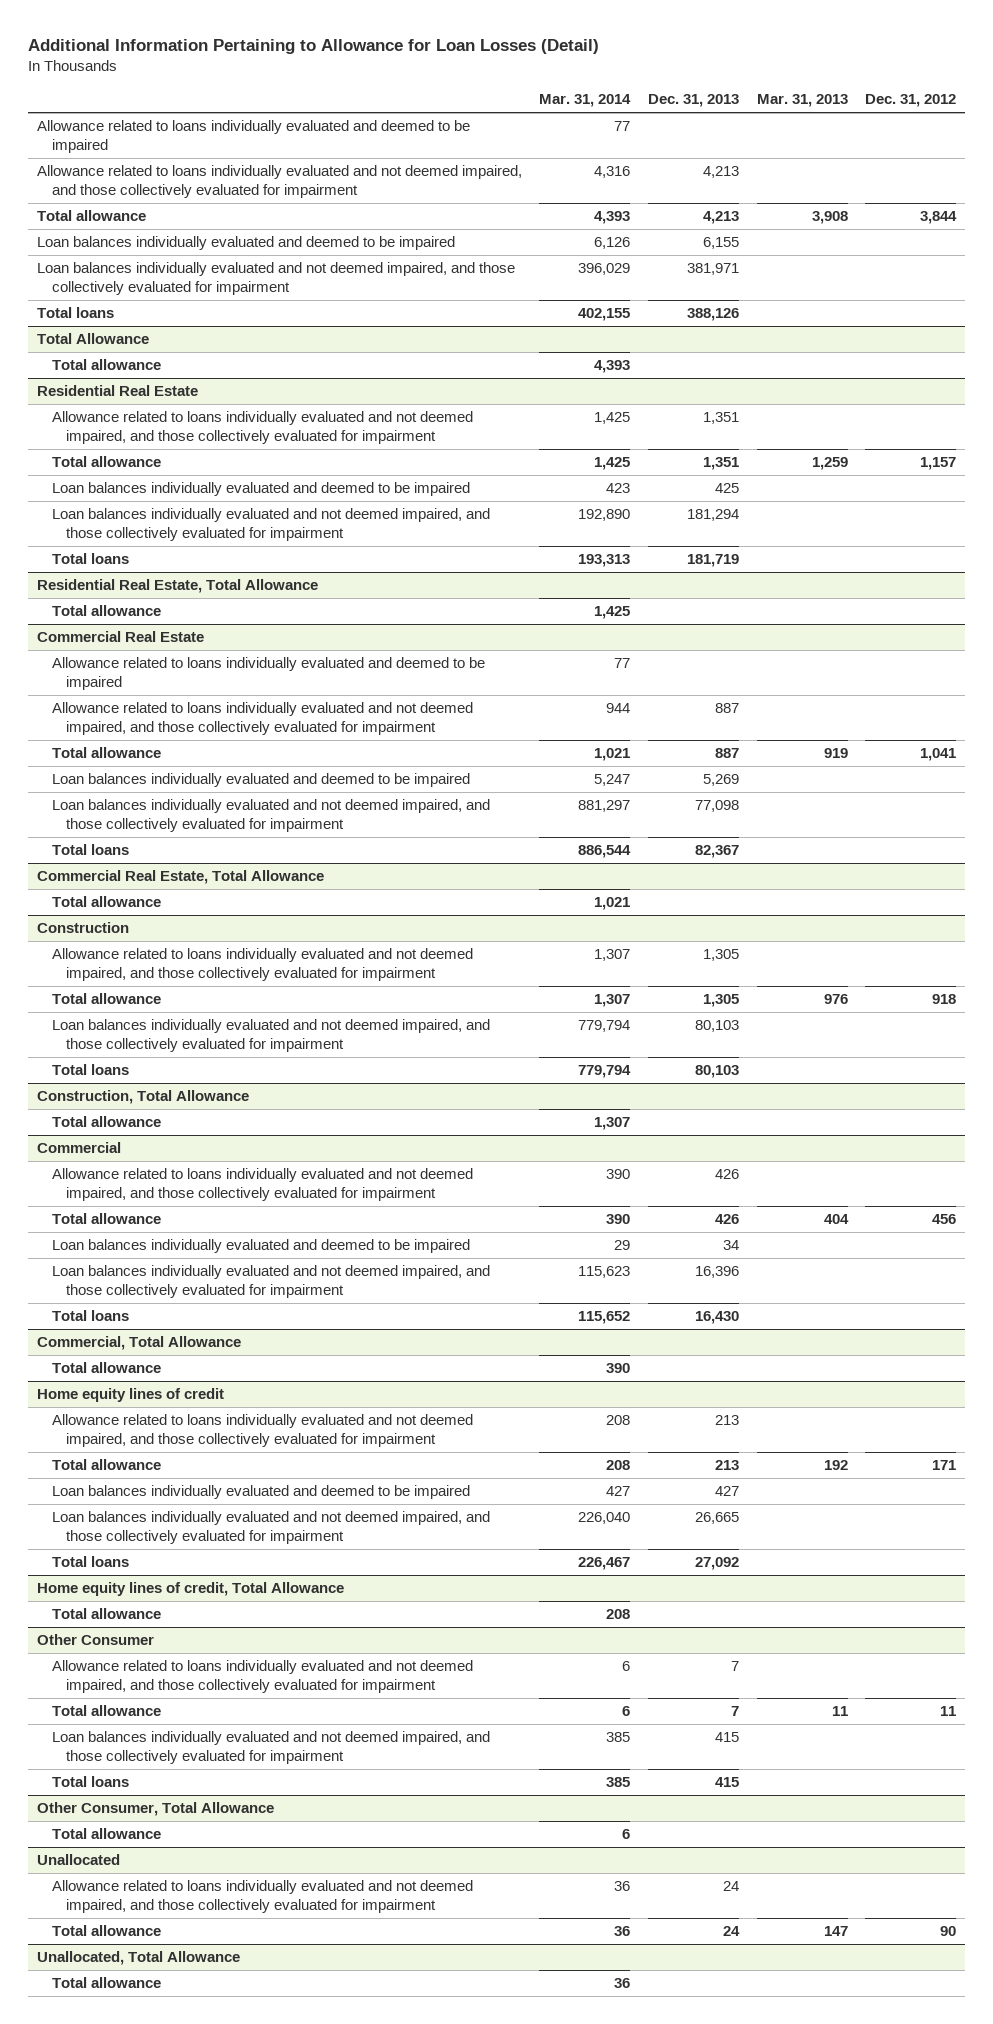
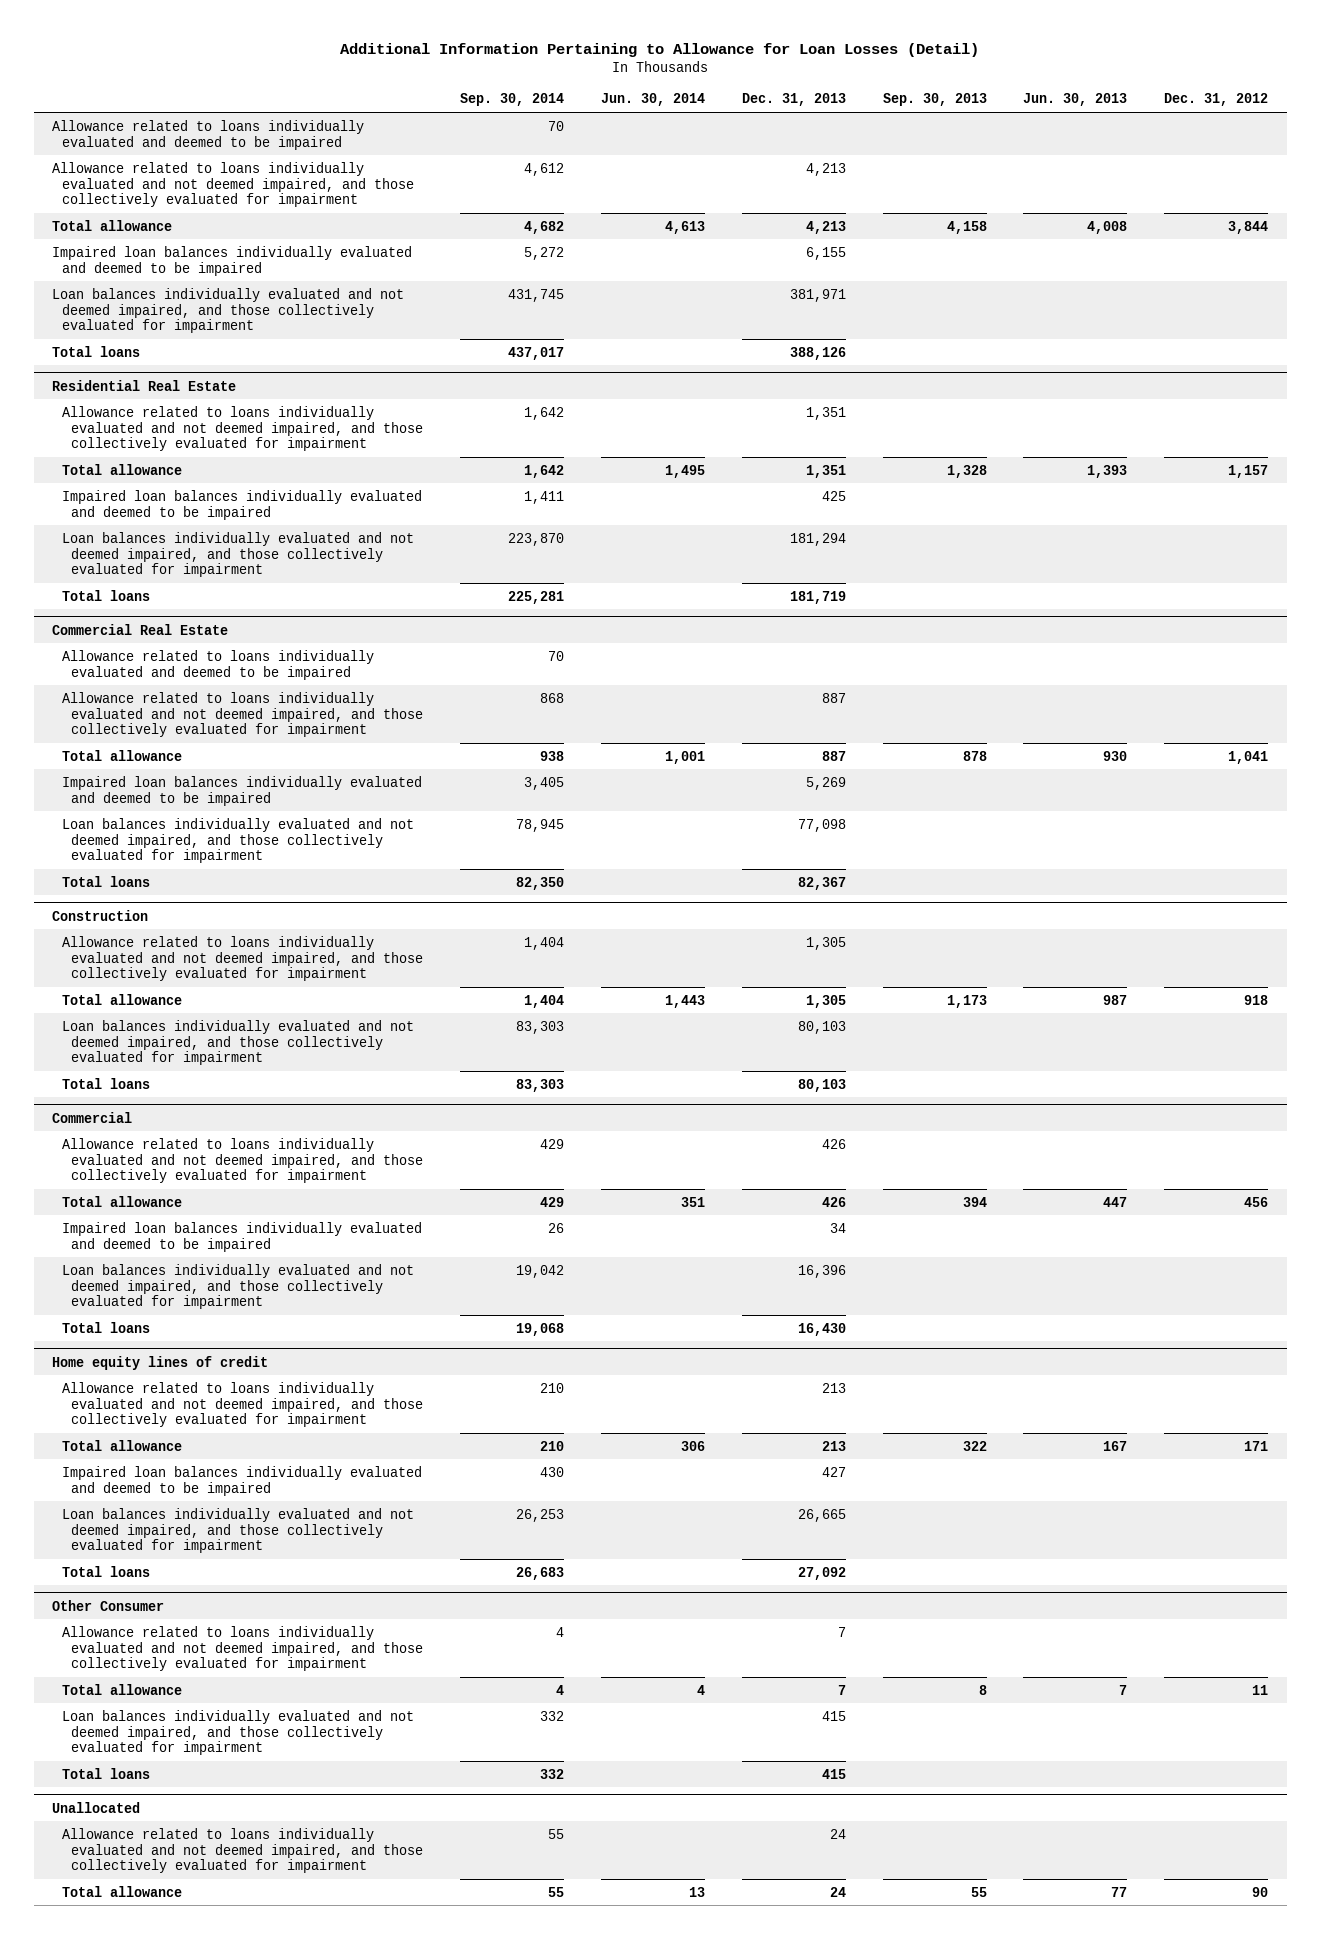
- | Mar. 31, 2014 | Dec. 31, 2013 | Mar. 31, 2013 | Dec. 31, 2012
+ | Sep. 30, 2014 | Jun. 30, 2014 | Dec. 31, 2013 | Sep. 30, 2013 | Jun. 30, 2013 | Dec. 31, 2012
- Loan balances individually evaluated and deemed to be impaired | 6,126 | 6,155 | |
+ Impaired loan balances individually evaluated and deemed to be impaired | 5,272 | | 6,155 | | |
- Total Allowance
- Total allowance | 4,393 | | |
@ Residential Real Estate
- Loan balances individually evaluated and deemed to be impaired | 423 | 425 | |
+ Impaired loan balances individually evaluated and deemed to be impaired | 1,411 | | 425 | | |
- Residential Real Estate, Total Allowance
- Total allowance | 1,425 | | |
@ Commercial Real Estate
- Loan balances individually evaluated and deemed to be impaired | 5,247 | 5,269 | |
+ Impaired loan balances individually evaluated and deemed to be impaired | 3,405 | | 5,269 | | |
- Commercial Real Estate, Total Allowance
- Total allowance | 1,021 | | |
- Construction, Total Allowance
- Total allowance | 1,307 | | |
@ Commercial
- Loan balances individually evaluated and deemed to be impaired | 29 | 34 | |
+ Impaired loan balances individually evaluated and deemed to be impaired | 26 | | 34 | | |
- Commercial, Total Allowance
- Total allowance | 390 | | |
@ Home equity lines of credit
- Loan balances individually evaluated and deemed to be impaired | 427 | 427 | |
+ Impaired loan balances individually evaluated and deemed to be impaired | 430 | | 427 | | |
- Home equity lines of credit, Total Allowance
- Total allowance | 208 | | |
- Other Consumer, Total Allowance
- Total allowance | 6 | | |
- Unallocated, Total Allowance
- Total allowance | 36 | | |

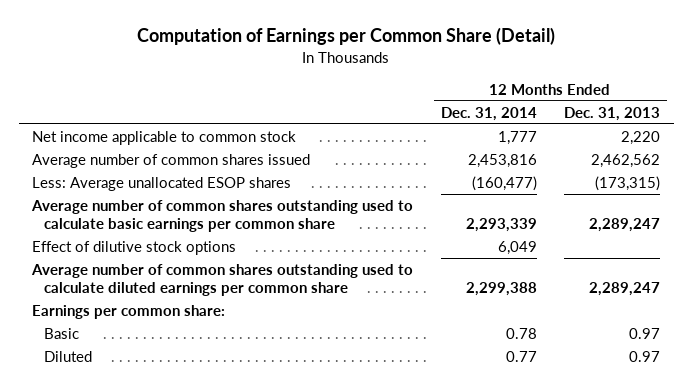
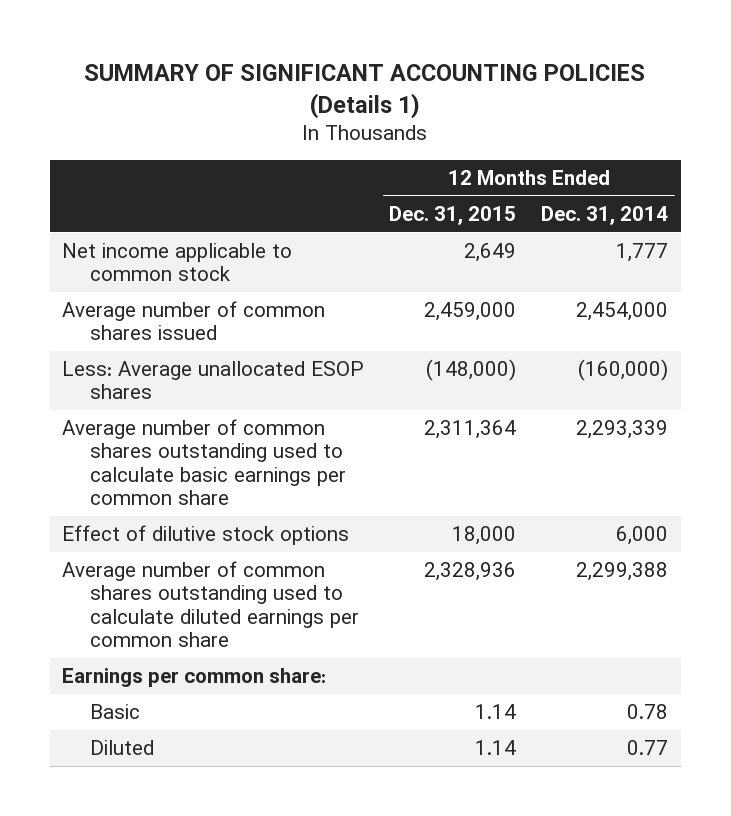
- Computation of Earnings per Common Share (Detail)
+ SUMMARY OF SIGNIFICANT ACCOUNTING POLICIES (Details 1)
- | 12 Months Ended Dec. 31, 2014 | 12 Months Ended Dec. 31, 2013
+ | 12 Months Ended Dec. 31, 2015 | 12 Months Ended Dec. 31, 2014
- Average number of common shares issued | 2,453,816 | 2,462,562
- Less: Average unallocated ESOP shares | (160,477) | (173,315)
+ Average number of common shares issued | 2,459,000 | 2,454,000
+ Less: Average unallocated ESOP shares | (148,000) | (160,000)
- Effect of dilutive stock options | 6,049 |
+ Effect of dilutive stock options | 18,000 | 6,000

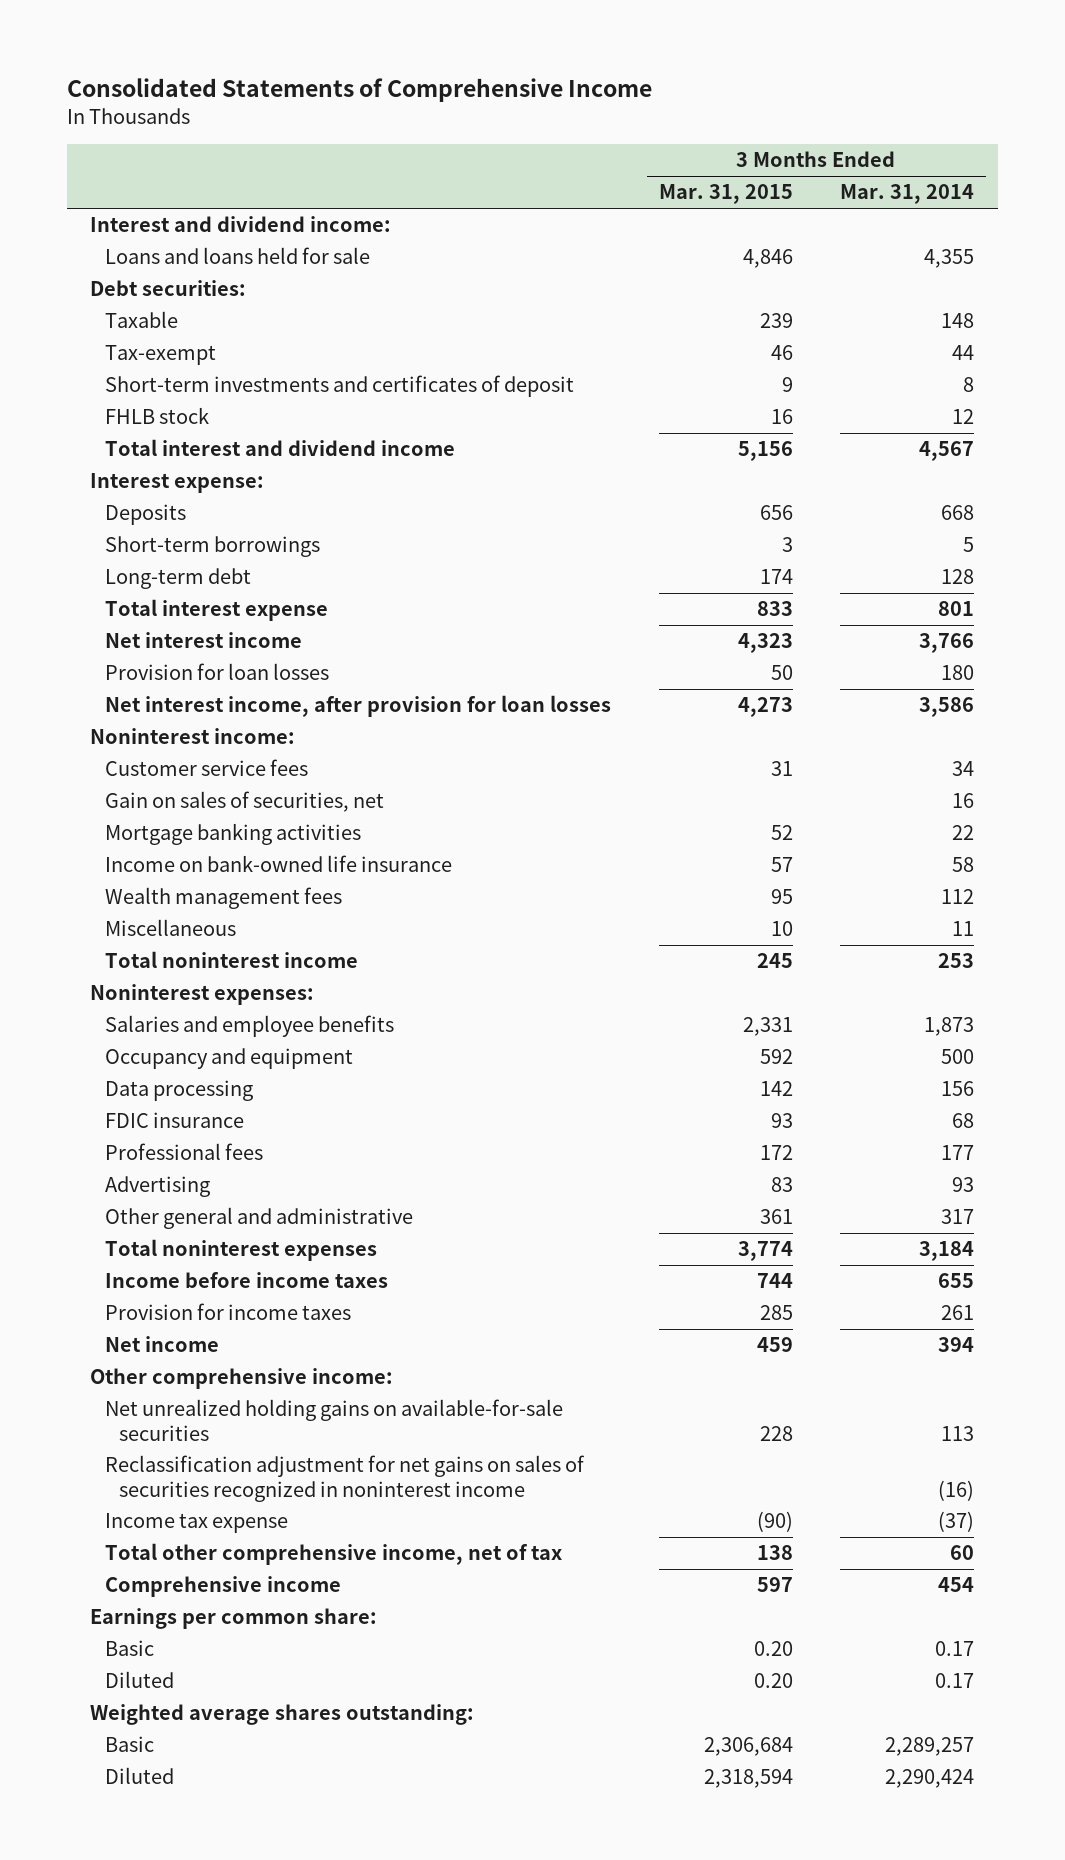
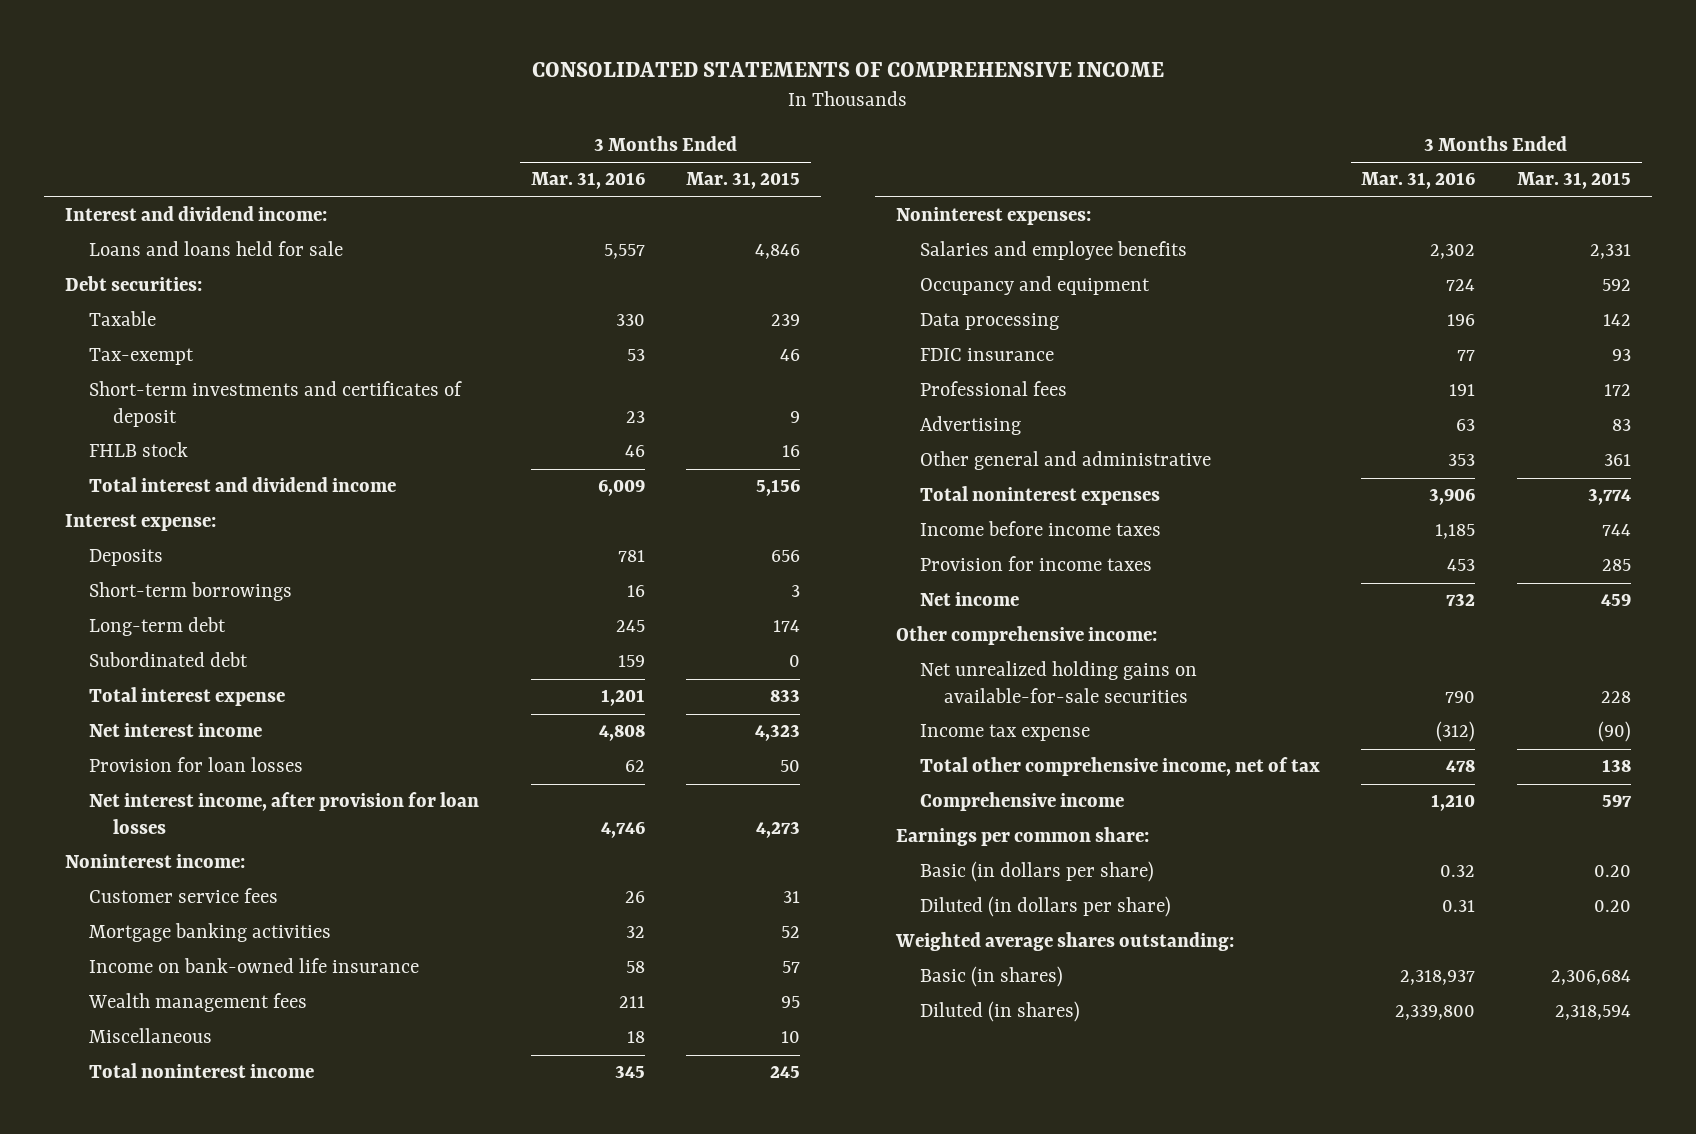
- Consolidated Statements of Comprehensive Income
+ CONSOLIDATED STATEMENTS OF COMPREHENSIVE INCOME
- | 3 Months Ended Mar. 31, 2015 | 3 Months Ended Mar. 31, 2014
+ | 3 Months Ended Mar. 31, 2016 | 3 Months Ended Mar. 31, 2015
+ Subordinated debt | 159 | 0
- Gain on sales of securities, net | | 16
- Reclassification adjustment for net gains on sales of securities recognized in noninterest income | | (16)
- Basic | 0.20 | 0.17
- Diluted | 0.20 | 0.17
+ Basic (in dollars per share) | 0.32 | 0.20
+ Diluted (in dollars per share) | 0.31 | 0.20
- Basic | 2,306,684 | 2,289,257
- Diluted | 2,318,594 | 2,290,424
+ Basic (in shares) | 2,318,937 | 2,306,684
+ Diluted (in shares) | 2,339,800 | 2,318,594

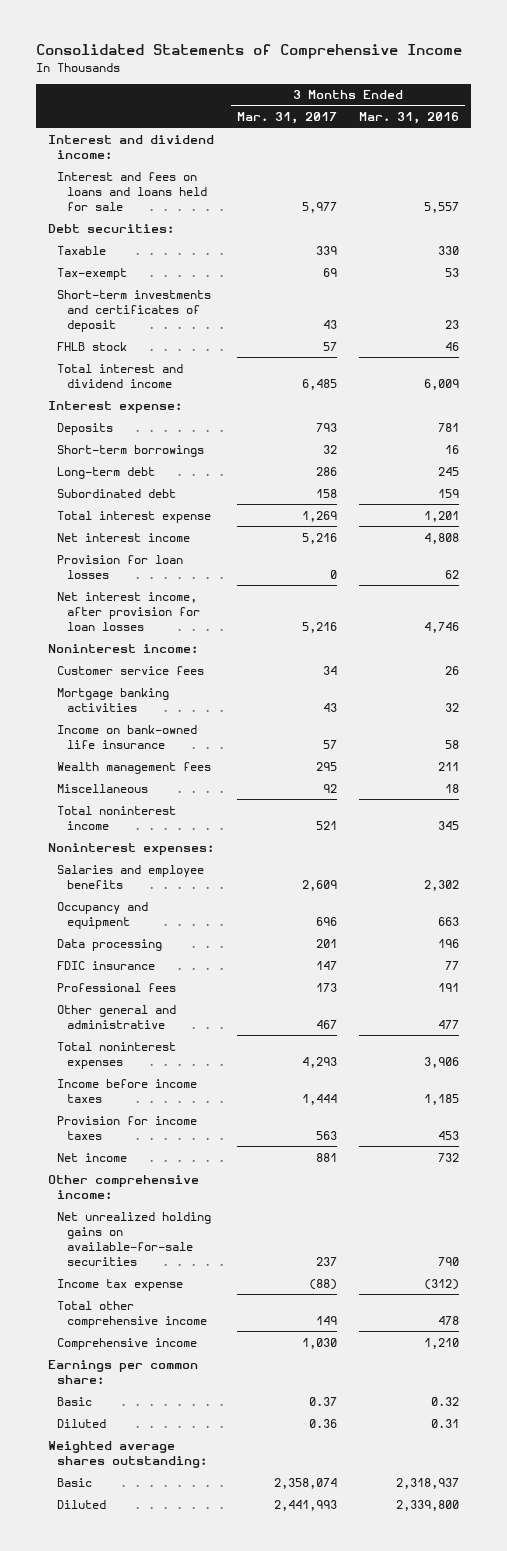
- CONSOLIDATED STATEMENTS OF COMPREHENSIVE INCOME
+ Consolidated Statements of Comprehensive Income
- | 3 Months Ended Mar. 31, 2016 | 3 Months Ended Mar. 31, 2015
+ | 3 Months Ended Mar. 31, 2017 | 3 Months Ended Mar. 31, 2016
- Loans and loans held for sale | 5,557 | 4,846
+ Interest and fees on loans and loans held for sale | 5,977 | 5,557
- Occupancy and equipment | 724 | 592
+ Occupancy and equipment | 696 | 663
- Advertising | 63 | 83
- Other general and administrative | 353 | 361
+ Other general and administrative | 467 | 477
- Total other comprehensive income, net of tax | 478 | 138
+ Total other comprehensive income | 149 | 478
- Basic (in dollars per share) | 0.32 | 0.20
- Diluted (in dollars per share) | 0.31 | 0.20
+ Basic | 0.37 | 0.32
+ Diluted | 0.36 | 0.31
- Basic (in shares) | 2,318,937 | 2,306,684
- Diluted (in shares) | 2,339,800 | 2,318,594
+ Basic | 2,358,074 | 2,318,937
+ Diluted | 2,441,993 | 2,339,800

